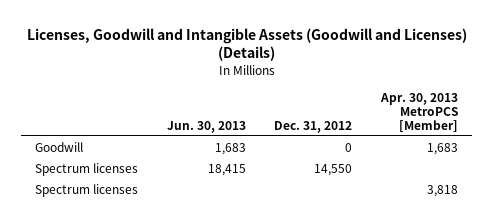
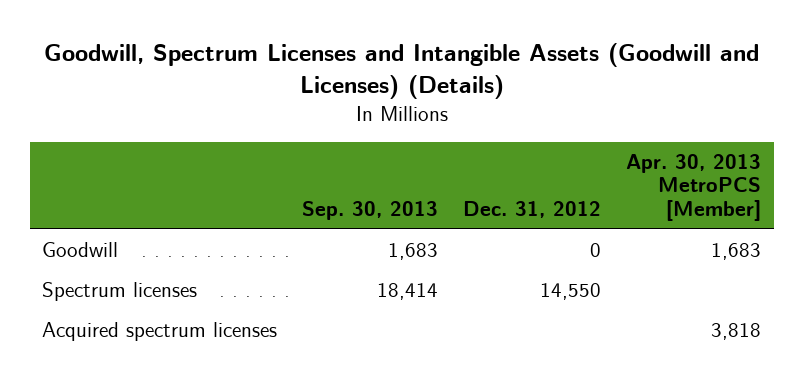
- Licenses, Goodwill and Intangible Assets (Goodwill and Licenses) (Details)
+ Goodwill, Spectrum Licenses and Intangible Assets (Goodwill and Licenses) (Details)
- | Jun. 30, 2013 | Dec. 31, 2012 | Apr. 30, 2013 MetroPCS [Member]
+ | Sep. 30, 2013 | Dec. 31, 2012 | Apr. 30, 2013 MetroPCS [Member]
- Spectrum licenses | | | 3,818
+ Acquired spectrum licenses | | | 3,818

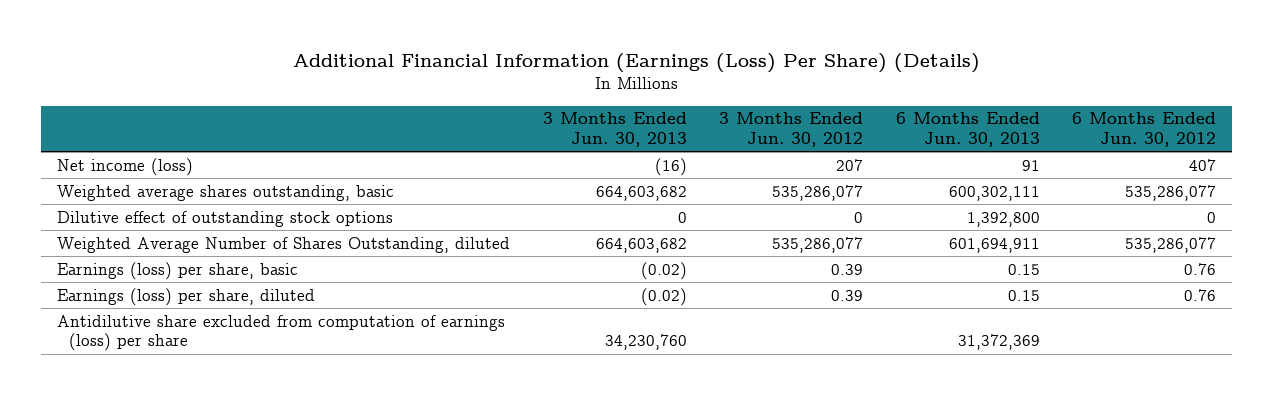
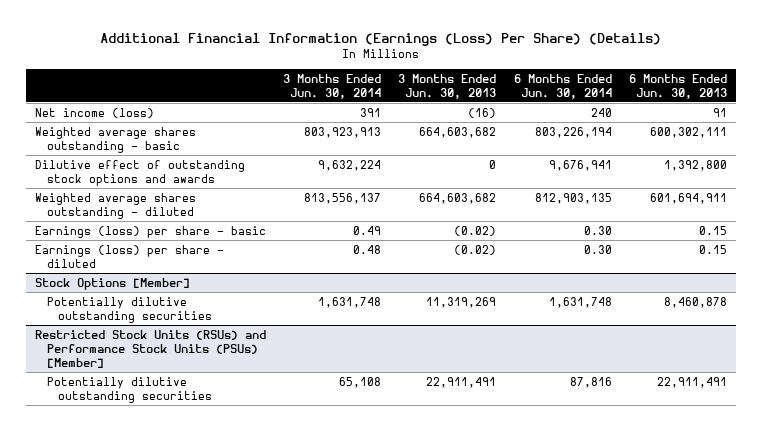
- | 3 Months Ended Jun. 30, 2013 | 3 Months Ended Jun. 30, 2012 | 6 Months Ended Jun. 30, 2013 | 6 Months Ended Jun. 30, 2012
+ | 3 Months Ended Jun. 30, 2014 | 3 Months Ended Jun. 30, 2013 | 6 Months Ended Jun. 30, 2014 | 6 Months Ended Jun. 30, 2013
- Weighted average shares outstanding, basic | 664,603,682 | 535,286,077 | 600,302,111 | 535,286,077
- Dilutive effect of outstanding stock options | 0 | 0 | 1,392,800 | 0
- Weighted Average Number of Shares Outstanding, diluted | 664,603,682 | 535,286,077 | 601,694,911 | 535,286,077
- Earnings (loss) per share, basic | (0.02) | 0.39 | 0.15 | 0.76
- Earnings (loss) per share, diluted | (0.02) | 0.39 | 0.15 | 0.76
- Antidilutive share excluded from computation of earnings (loss) per share | 34,230,760 | | 31,372,369 |
+ Weighted average shares outstanding - basic | 803,923,913 | 664,603,682 | 803,226,194 | 600,302,111
+ Dilutive effect of outstanding stock options and awards | 9,632,224 | 0 | 9,676,941 | 1,392,800
+ Weighted average shares outstanding - diluted | 813,556,137 | 664,603,682 | 812,903,135 | 601,694,911
+ Earnings (loss) per share - basic | 0.49 | (0.02) | 0.30 | 0.15
+ Earnings (loss) per share - diluted | 0.48 | (0.02) | 0.30 | 0.15
+ Stock Options [Member]
+ Potentially dilutive outstanding securities | 1,631,748 | 11,319,269 | 1,631,748 | 8,460,878
+ Restricted Stock Units (RSUs) and Performance Stock Units (PSUs) [Member]
+ Potentially dilutive outstanding securities | 65,108 | 22,911,491 | 87,816 | 22,911,491

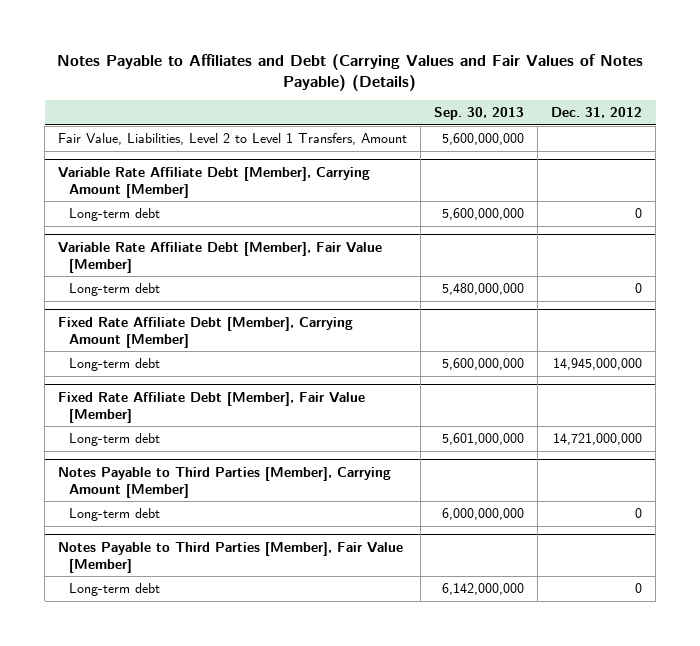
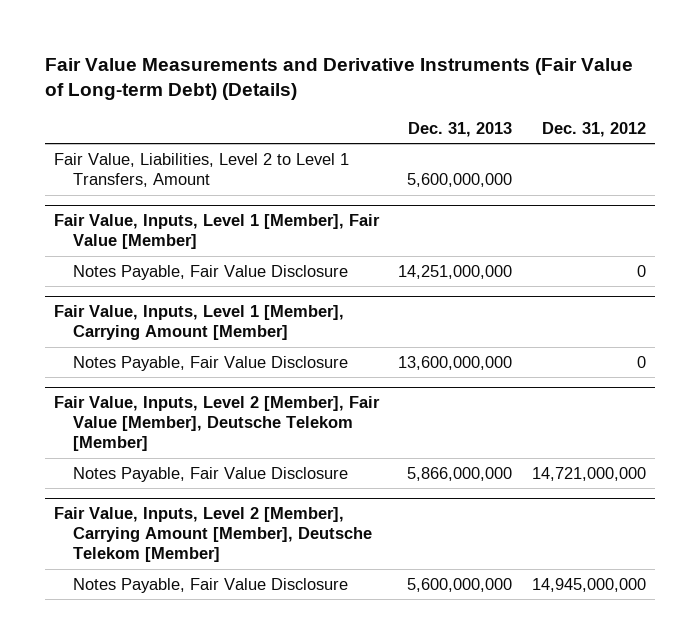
- Notes Payable to Affiliates and Debt (Carrying Values and Fair Values of Notes Payable) (Details)
+ Fair Value Measurements and Derivative Instruments (Fair Value of Long-term Debt) (Details)
- | Sep. 30, 2013 | Dec. 31, 2012
+ | Dec. 31, 2013 | Dec. 31, 2012
- Variable Rate Affiliate Debt [Member], Carrying Amount [Member]
- Long-term debt | 5,600,000,000 | 0
- Variable Rate Affiliate Debt [Member], Fair Value [Member]
- Long-term debt | 5,480,000,000 | 0
- Fixed Rate Affiliate Debt [Member], Carrying Amount [Member]
- Long-term debt | 5,600,000,000 | 14,945,000,000
- Fixed Rate Affiliate Debt [Member], Fair Value [Member]
- Long-term debt | 5,601,000,000 | 14,721,000,000
- Notes Payable to Third Parties [Member], Carrying Amount [Member]
- Long-term debt | 6,000,000,000 | 0
- Notes Payable to Third Parties [Member], Fair Value [Member]
- Long-term debt | 6,142,000,000 | 0
+ Fair Value, Inputs, Level 1 [Member], Fair Value [Member]
+ Notes Payable, Fair Value Disclosure | 14,251,000,000 | 0
+ Fair Value, Inputs, Level 1 [Member], Carrying Amount [Member]
+ Notes Payable, Fair Value Disclosure | 13,600,000,000 | 0
+ Fair Value, Inputs, Level 2 [Member], Fair Value [Member], Deutsche Telekom [Member]
+ Notes Payable, Fair Value Disclosure | 5,866,000,000 | 14,721,000,000
+ Fair Value, Inputs, Level 2 [Member], Carrying Amount [Member], Deutsche Telekom [Member]
+ Notes Payable, Fair Value Disclosure | 5,600,000,000 | 14,945,000,000

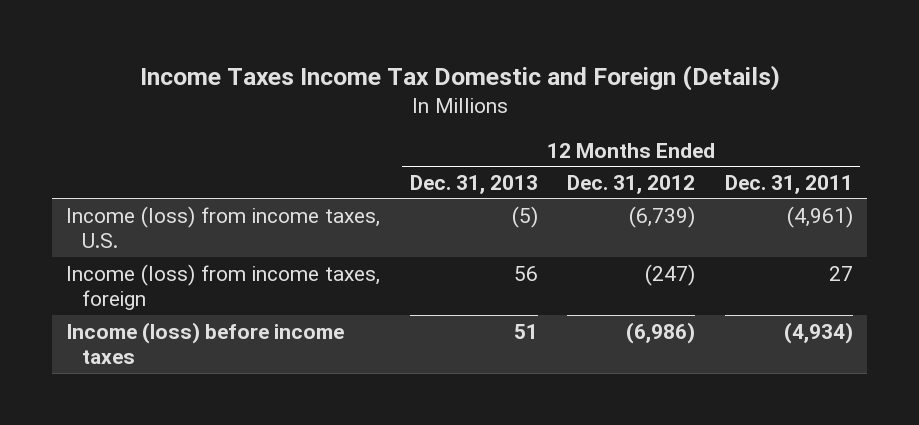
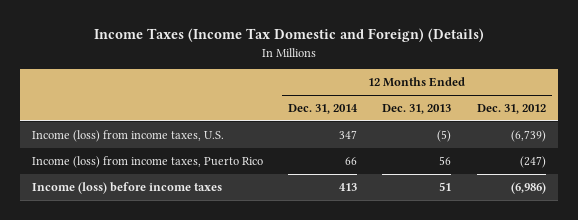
- Income Taxes Income Tax Domestic and Foreign (Details)
+ Income Taxes (Income Tax Domestic and Foreign) (Details)
- | 12 Months Ended Dec. 31, 2013 | 12 Months Ended Dec. 31, 2012 | 12 Months Ended Dec. 31, 2011
+ | 12 Months Ended Dec. 31, 2014 | 12 Months Ended Dec. 31, 2013 | 12 Months Ended Dec. 31, 2012
- Income (loss) from income taxes, foreign | 56 | (247) | 27
+ Income (loss) from income taxes, Puerto Rico | 66 | 56 | (247)

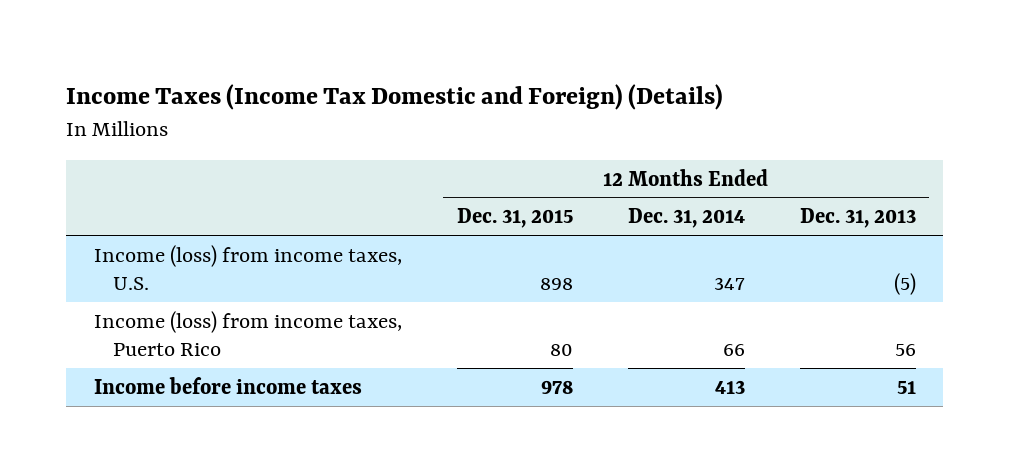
- | 12 Months Ended Dec. 31, 2014 | 12 Months Ended Dec. 31, 2013 | 12 Months Ended Dec. 31, 2012
+ | 12 Months Ended Dec. 31, 2015 | 12 Months Ended Dec. 31, 2014 | 12 Months Ended Dec. 31, 2013
- Income (loss) before income taxes | 413 | 51 | (6,986)
+ Income before income taxes | 978 | 413 | 51

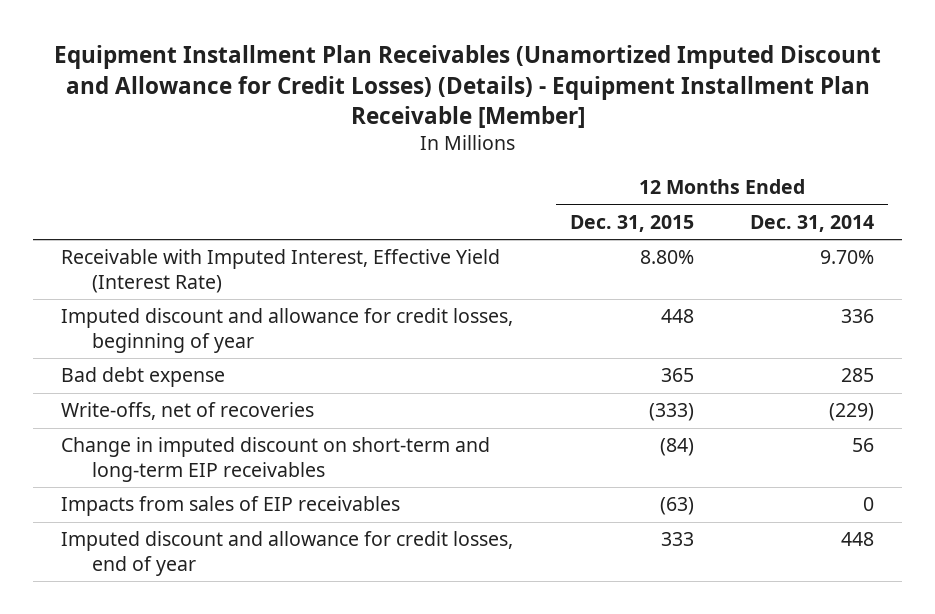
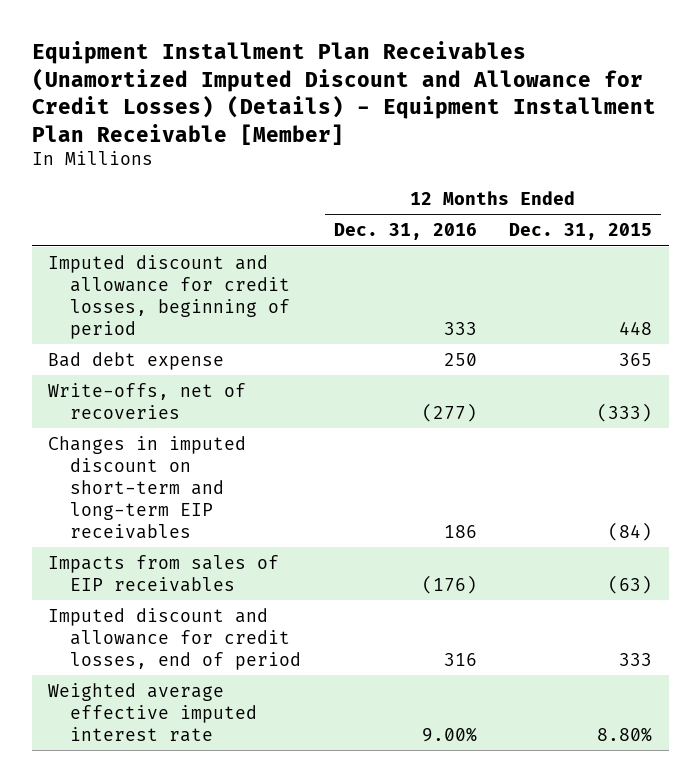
- | 12 Months Ended Dec. 31, 2015 | 12 Months Ended Dec. 31, 2014
+ | 12 Months Ended Dec. 31, 2016 | 12 Months Ended Dec. 31, 2015
- Receivable with Imputed Interest, Effective Yield (Interest Rate) | 8.80% | 9.70%
- Imputed discount and allowance for credit losses, beginning of year | 448 | 336
+ Imputed discount and allowance for credit losses, beginning of period | 333 | 448
- Change in imputed discount on short-term and long-term EIP receivables | (84) | 56
+ Changes in imputed discount on short-term and long-term EIP receivables | 186 | (84)
- Imputed discount and allowance for credit losses, end of year | 333 | 448
+ Imputed discount and allowance for credit losses, end of period | 316 | 333
+ Weighted average effective imputed interest rate | 9.00% | 8.80%

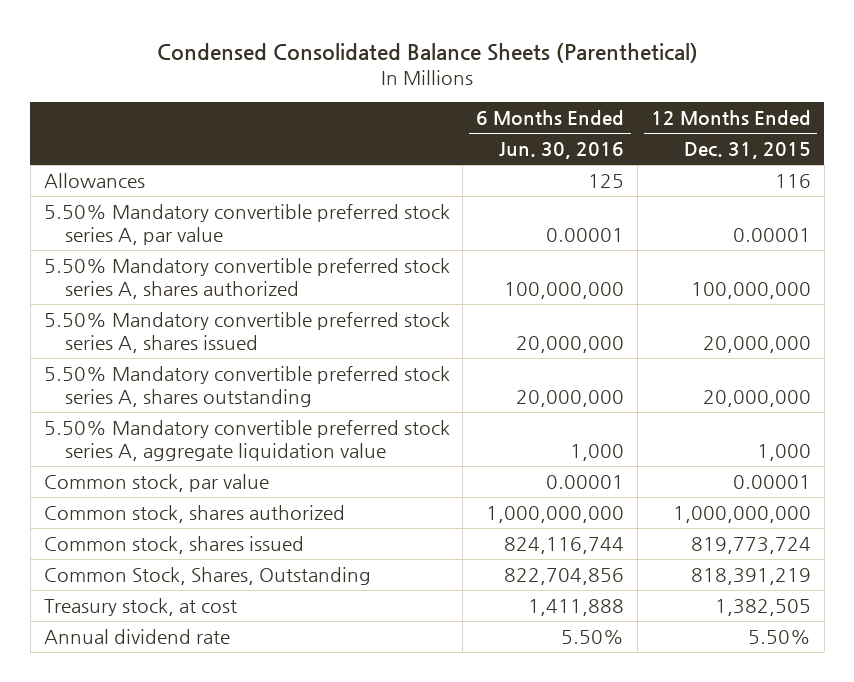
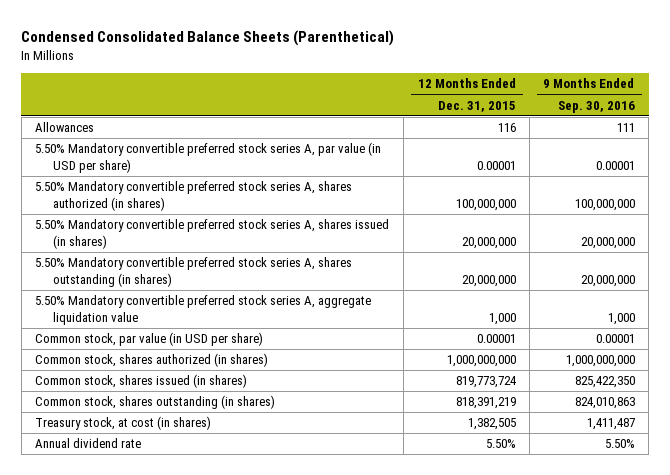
- | 6 Months Ended Jun. 30, 2016 | 12 Months Ended Dec. 31, 2015
+ | 12 Months Ended Dec. 31, 2015 | 9 Months Ended Sep. 30, 2016
- 5.50% Mandatory convertible preferred stock series A, par value | 0.00001 | 0.00001
- 5.50% Mandatory convertible preferred stock series A, shares authorized | 100,000,000 | 100,000,000
- 5.50% Mandatory convertible preferred stock series A, shares issued | 20,000,000 | 20,000,000
- 5.50% Mandatory convertible preferred stock series A, shares outstanding | 20,000,000 | 20,000,000
+ 5.50% Mandatory convertible preferred stock series A, par value (in USD per share) | 0.00001 | 0.00001
+ 5.50% Mandatory convertible preferred stock series A, shares authorized (in shares) | 100,000,000 | 100,000,000
+ 5.50% Mandatory convertible preferred stock series A, shares issued (in shares) | 20,000,000 | 20,000,000
+ 5.50% Mandatory convertible preferred stock series A, shares outstanding (in shares) | 20,000,000 | 20,000,000
- Common stock, par value | 0.00001 | 0.00001
- Common stock, shares authorized | 1,000,000,000 | 1,000,000,000
- Common stock, shares issued | 824,116,744 | 819,773,724
- Common Stock, Shares, Outstanding | 822,704,856 | 818,391,219
- Treasury stock, at cost | 1,411,888 | 1,382,505
+ Common stock, par value (in USD per share) | 0.00001 | 0.00001
+ Common stock, shares authorized (in shares) | 1,000,000,000 | 1,000,000,000
+ Common stock, shares issued (in shares) | 819,773,724 | 825,422,350
+ Common stock, shares outstanding (in shares) | 818,391,219 | 824,010,863
+ Treasury stock, at cost (in shares) | 1,382,505 | 1,411,487

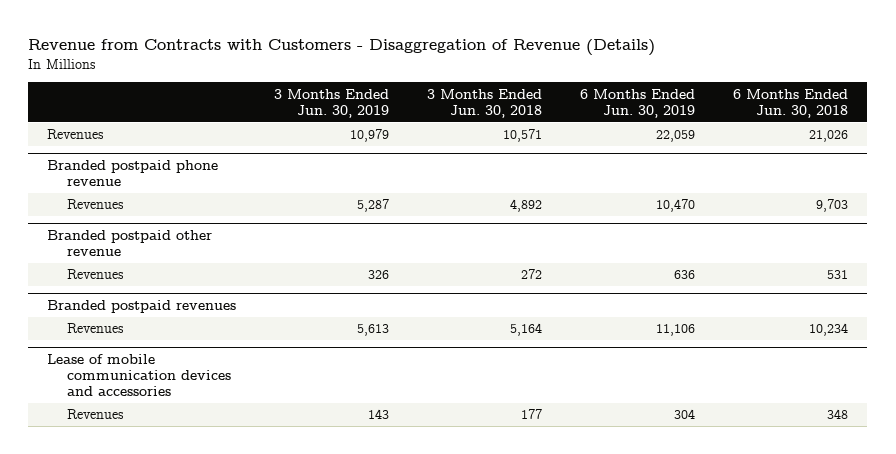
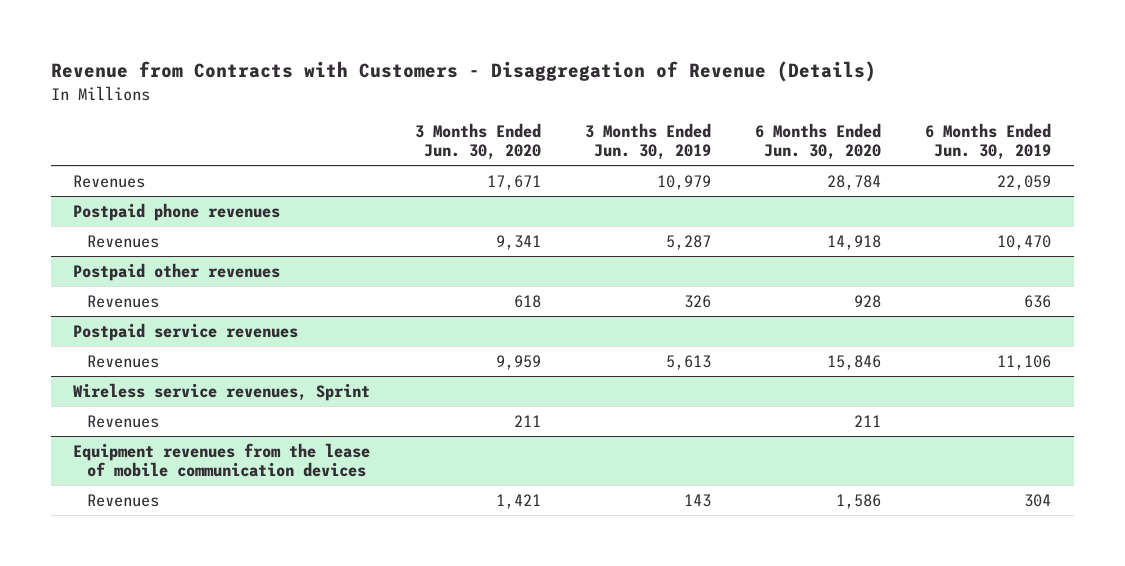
- | 3 Months Ended Jun. 30, 2019 | 3 Months Ended Jun. 30, 2018 | 6 Months Ended Jun. 30, 2019 | 6 Months Ended Jun. 30, 2018
+ | 3 Months Ended Jun. 30, 2020 | 3 Months Ended Jun. 30, 2019 | 6 Months Ended Jun. 30, 2020 | 6 Months Ended Jun. 30, 2019
- Branded postpaid phone revenue
+ Postpaid phone revenues
- Branded postpaid other revenue
+ Postpaid other revenues
- Branded postpaid revenues
+ Postpaid service revenues
- Lease of mobile communication devices and accessories
+ Wireless service revenues, Sprint
+ Revenues | 211 | | 211 |
+ Equipment revenues from the lease of mobile communication devices

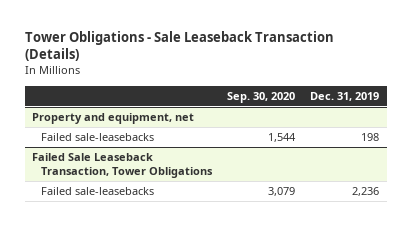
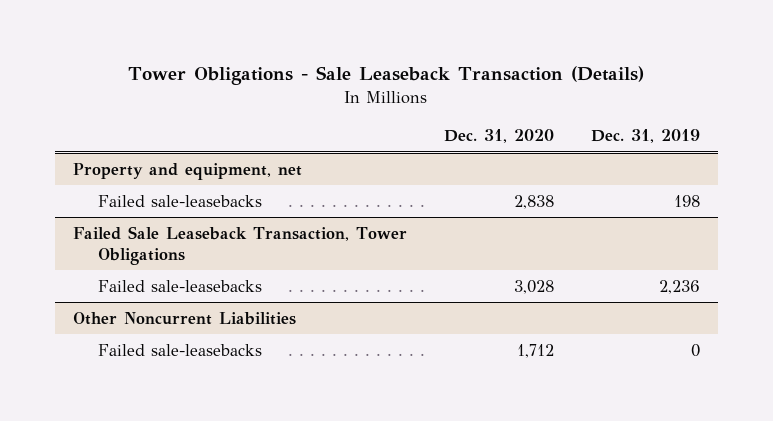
- | Sep. 30, 2020 | Dec. 31, 2019
+ | Dec. 31, 2020 | Dec. 31, 2019
+ Other Noncurrent Liabilities
+ Failed sale-leasebacks | 1,712 | 0

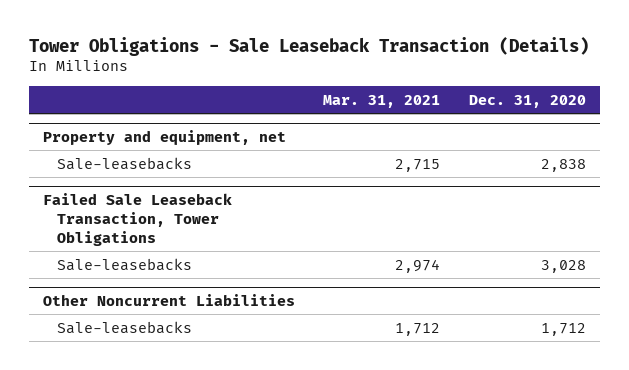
- | Dec. 31, 2020 | Dec. 31, 2019
+ | Mar. 31, 2021 | Dec. 31, 2020
@ Property and equipment, net
- Failed sale-leasebacks | 2,838 | 198
+ Sale-leasebacks | 2,715 | 2,838
@ Failed Sale Leaseback Transaction, Tower Obligations
- Failed sale-leasebacks | 3,028 | 2,236
+ Sale-leasebacks | 2,974 | 3,028
@ Other Noncurrent Liabilities
- Failed sale-leasebacks | 1,712 | 0
+ Sale-leasebacks | 1,712 | 1,712

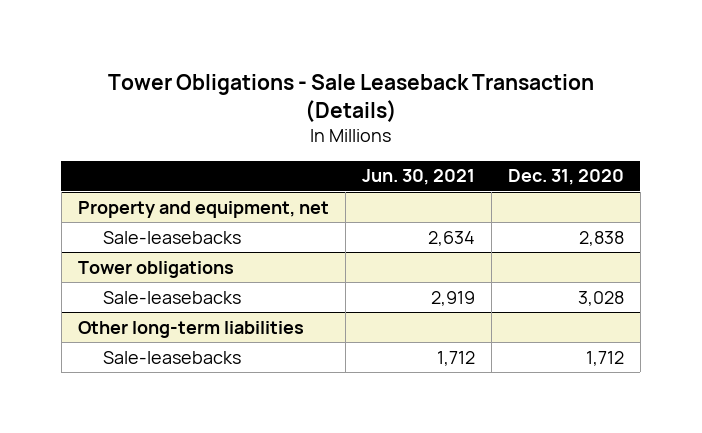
- | Mar. 31, 2021 | Dec. 31, 2020
+ | Jun. 30, 2021 | Dec. 31, 2020
- Failed Sale Leaseback Transaction, Tower Obligations
+ Tower obligations
- Other Noncurrent Liabilities
+ Other long-term liabilities

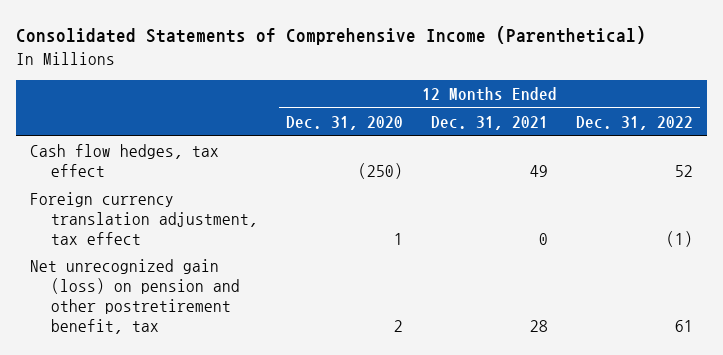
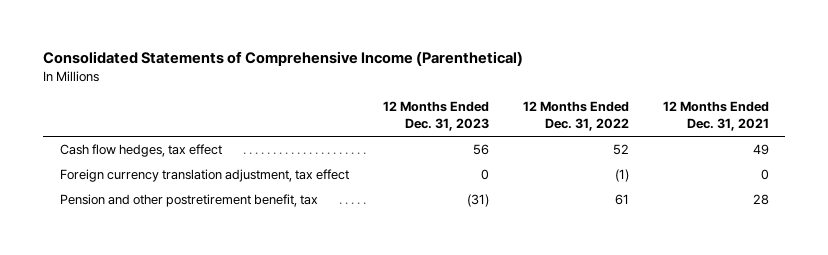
- | 12 Months Ended Dec. 31, 2020 | 12 Months Ended Dec. 31, 2021 | 12 Months Ended Dec. 31, 2022
+ | 12 Months Ended Dec. 31, 2023 | 12 Months Ended Dec. 31, 2022 | 12 Months Ended Dec. 31, 2021
- Net unrecognized gain (loss) on pension and other postretirement benefit, tax | 2 | 28 | 61
+ Pension and other postretirement benefit, tax | (31) | 61 | 28

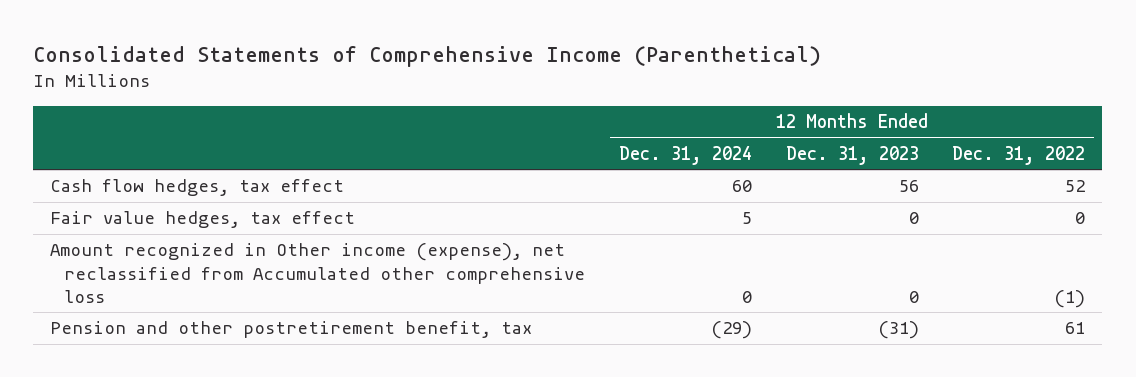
- | 12 Months Ended Dec. 31, 2023 | 12 Months Ended Dec. 31, 2022 | 12 Months Ended Dec. 31, 2021
+ | 12 Months Ended Dec. 31, 2024 | 12 Months Ended Dec. 31, 2023 | 12 Months Ended Dec. 31, 2022
- Foreign currency translation adjustment, tax effect | 0 | (1) | 0
+ Fair value hedges, tax effect | 5 | 0 | 0
+ Amount recognized in Other income (expense), net reclassified from Accumulated other comprehensive loss | 0 | 0 | (1)

